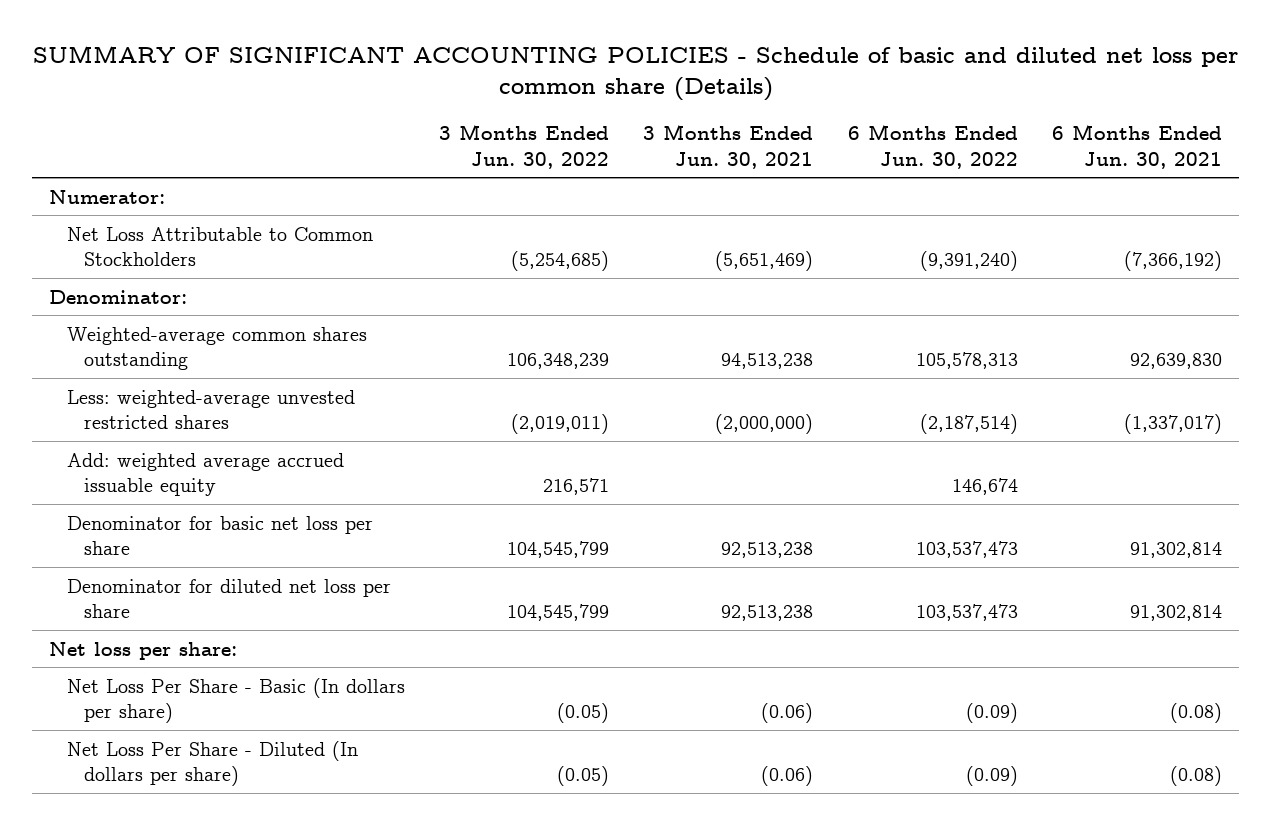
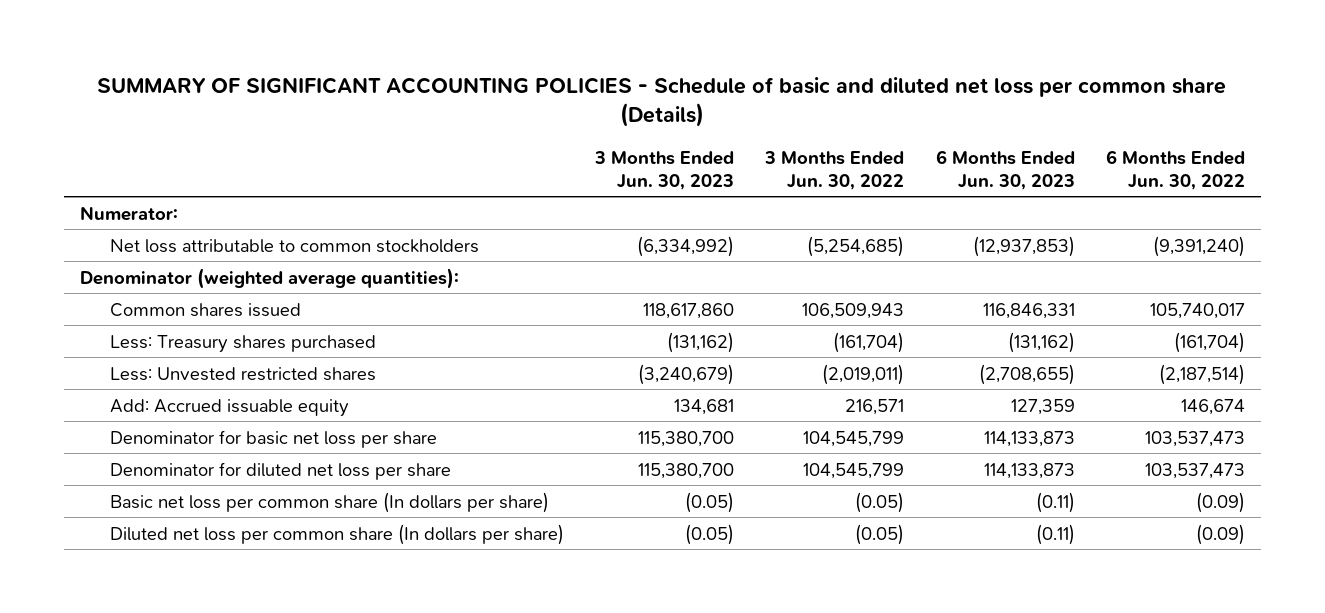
- | 3 Months Ended Jun. 30, 2022 | 3 Months Ended Jun. 30, 2021 | 6 Months Ended Jun. 30, 2022 | 6 Months Ended Jun. 30, 2021
+ | 3 Months Ended Jun. 30, 2023 | 3 Months Ended Jun. 30, 2022 | 6 Months Ended Jun. 30, 2023 | 6 Months Ended Jun. 30, 2022
- Net Loss Attributable to Common Stockholders | (5,254,685) | (5,651,469) | (9,391,240) | (7,366,192)
- Denominator:
- Weighted-average common shares outstanding | 106,348,239 | 94,513,238 | 105,578,313 | 92,639,830
- Less: weighted-average unvested restricted shares | (2,019,011) | (2,000,000) | (2,187,514) | (1,337,017)
- Add: weighted average accrued issuable equity | 216,571 | | 146,674 |
+ Net loss attributable to common stockholders | (6,334,992) | (5,254,685) | (12,937,853) | (9,391,240)
+ Denominator (weighted average quantities):
+ Common shares issued | 118,617,860 | 106,509,943 | 116,846,331 | 105,740,017
+ Less: Treasury shares purchased | (131,162) | (161,704) | (131,162) | (161,704)
+ Less: Unvested restricted shares | (3,240,679) | (2,019,011) | (2,708,655) | (2,187,514)
+ Add: Accrued issuable equity | 134,681 | 216,571 | 127,359 | 146,674
- Net loss per share:
- Net Loss Per Share - Basic (In dollars per share) | (0.05) | (0.06) | (0.09) | (0.08)
- Net Loss Per Share - Diluted (In dollars per share) | (0.05) | (0.06) | (0.09) | (0.08)
+ Basic net loss per common share (In dollars per share) | (0.05) | (0.05) | (0.11) | (0.09)
+ Diluted net loss per common share (In dollars per share) | (0.05) | (0.05) | (0.11) | (0.09)

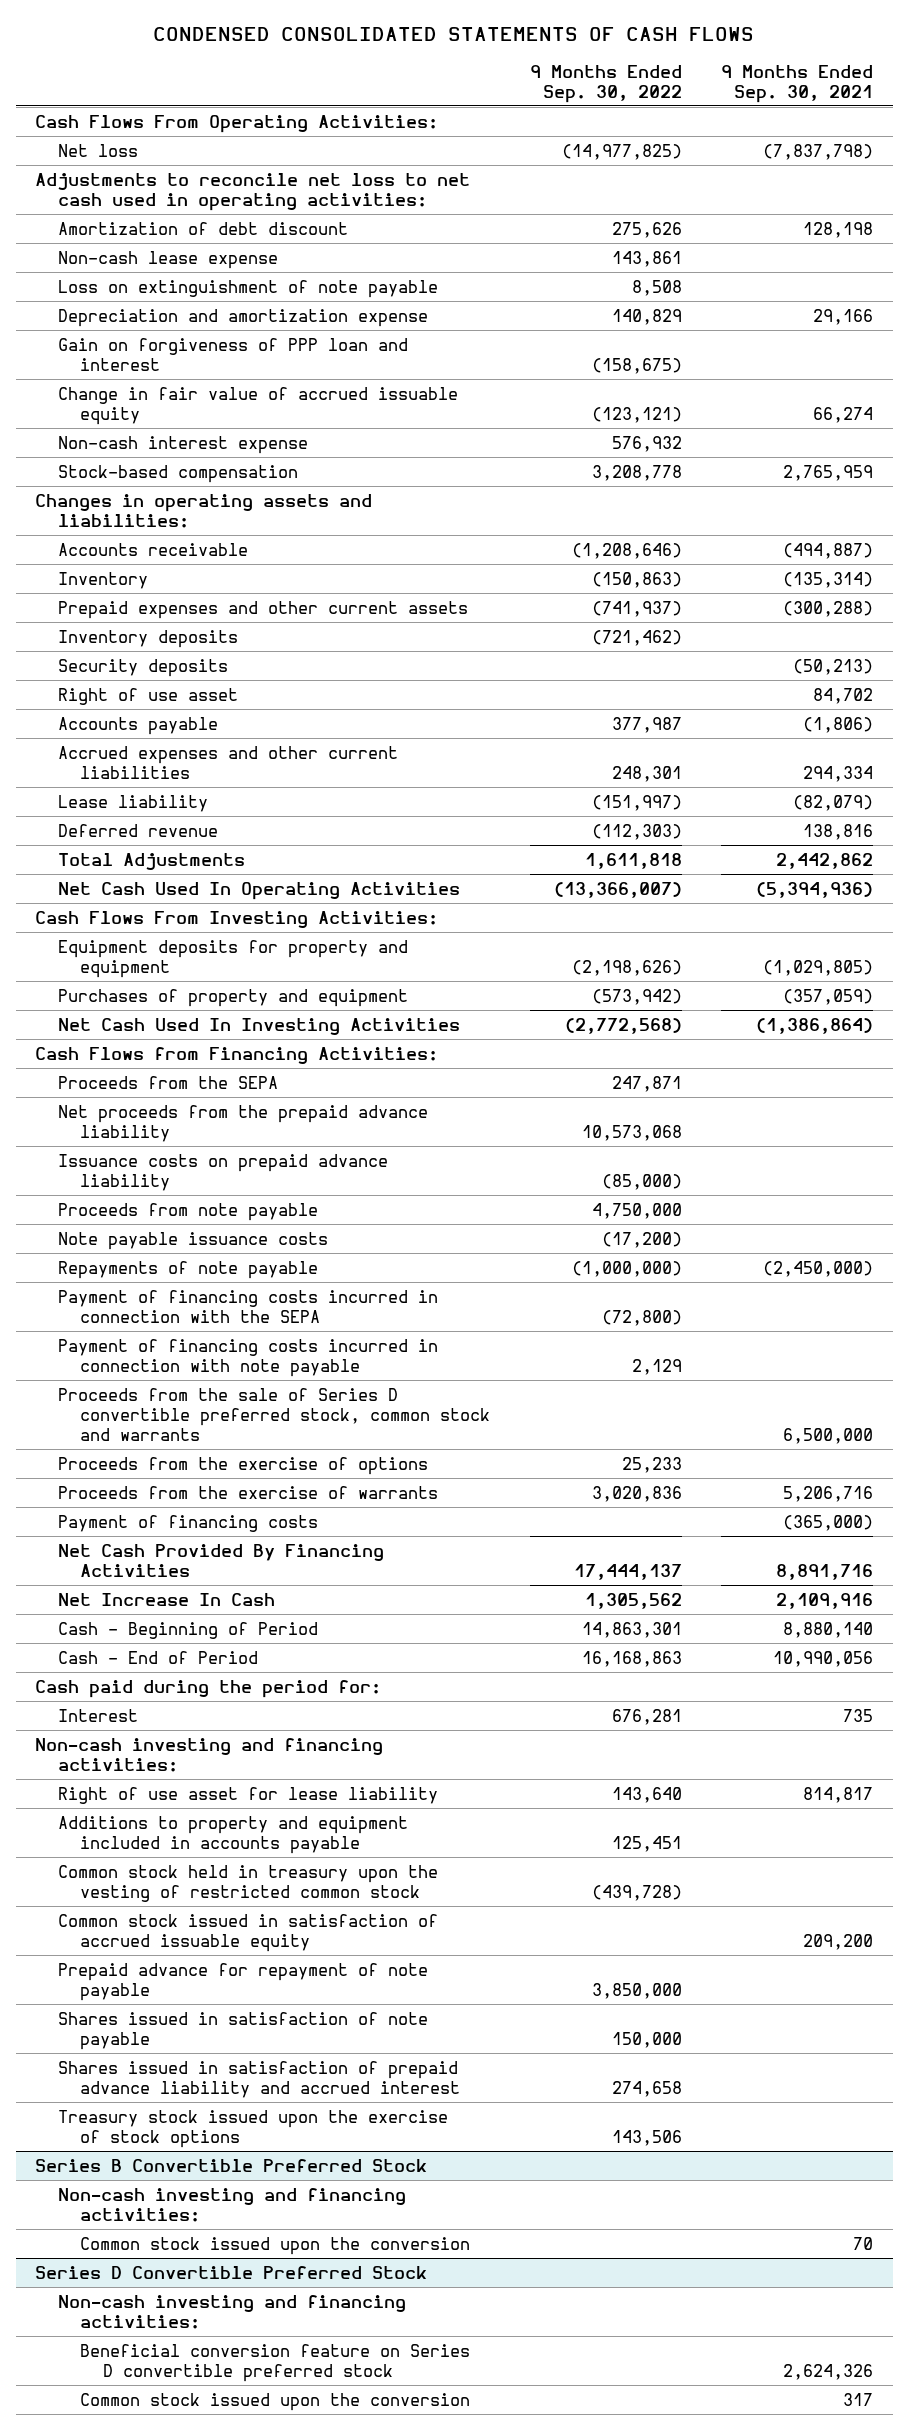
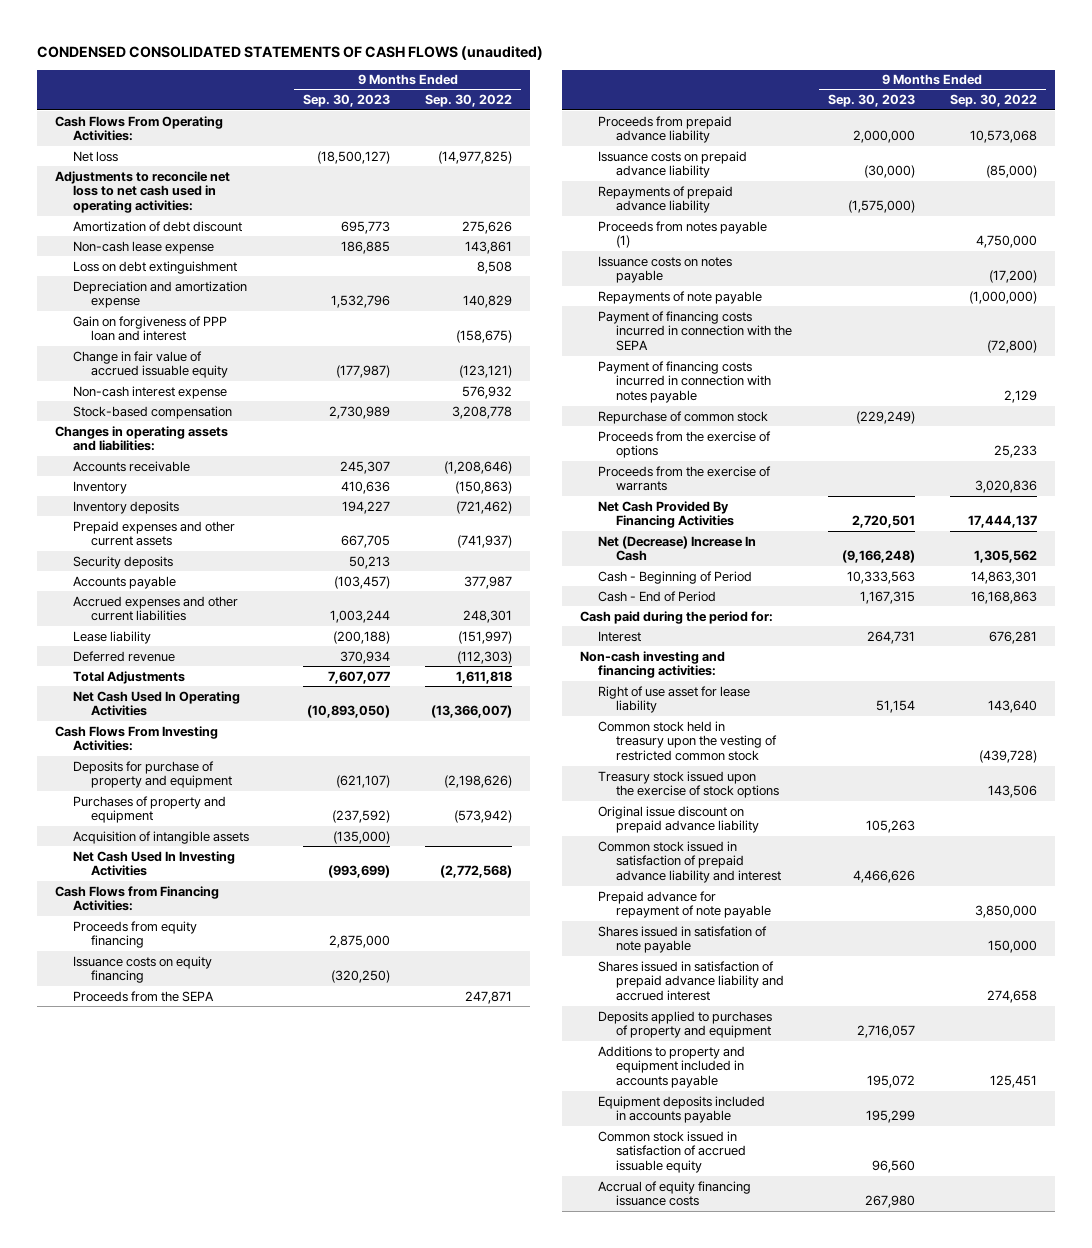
- CONDENSED CONSOLIDATED STATEMENTS OF CASH FLOWS
+ CONDENSED CONSOLIDATED STATEMENTS OF CASH FLOWS (unaudited)
- | 9 Months Ended Sep. 30, 2022 | 9 Months Ended Sep. 30, 2021
+ | 9 Months Ended Sep. 30, 2023 | 9 Months Ended Sep. 30, 2022
- Loss on extinguishment of note payable | 8,508 |
+ Loss on debt extinguishment | | 8,508
moved down: Prepaid expenses and other current assets | 667,705 | (741,937)
- Right of use asset | | 84,702
- Equipment deposits for property and equipment | (2,198,626) | (1,029,805)
+ Deposits for purchase of property and equipment | (621,107) | (2,198,626)
+ Acquisition of intangible assets | (135,000) |
+ Proceeds from equity financing | 2,875,000 |
+ Issuance costs on equity financing | (320,250) |
- Net proceeds from the prepaid advance liability | 10,573,068 |
+ Proceeds from prepaid advance liability | 2,000,000 | 10,573,068
- Proceeds from note payable | 4,750,000 |
- Note payable issuance costs | (17,200) |
+ Repayments of prepaid advance liability | (1,575,000) |
+ Proceeds from notes payable (1) | | 4,750,000
+ Issuance costs on notes payable | | (17,200)
- Payment of financing costs incurred in connection with note payable | 2,129 |
- Proceeds from the sale of Series D convertible preferred stock, common stock and warrants | | 6,500,000
+ Payment of financing costs incurred in connection with notes payable | | 2,129
+ Repurchase of common stock | (229,249) |
- Payment of financing costs | | (365,000)
- Net Increase In Cash | 1,305,562 | 2,109,916
+ Net (Decrease) Increase In Cash | (9,166,248) | 1,305,562
moved up: Treasury stock issued upon the exercise of stock options | | 143,506
+ Original issue discount on prepaid advance liability | 105,263 |
+ Common stock issued in satisfaction of prepaid advance liability and interest | 4,466,626 |
- Shares issued in satisfaction of note payable | 150,000 |
+ Shares issued in satisfation of note payable | | 150,000
- Series B Convertible Preferred Stock
- Non-cash investing and financing activities:
- Common stock issued upon the conversion | | 70
- Series D Convertible Preferred Stock
- Non-cash investing and financing activities:
- Beneficial conversion feature on Series D convertible preferred stock | | 2,624,326
- Common stock issued upon the conversion | | 317
+ Deposits applied to purchases of property and equipment | 2,716,057 |
moved down: Additions to property and equipment included in accounts payable | 195,072 | 125,451
+ Equipment deposits included in accounts payable | 195,299 |
moved down: Common stock issued in satisfaction of accrued issuable equity | 96,560 |
+ Accrual of equity financing issuance costs | 267,980 |

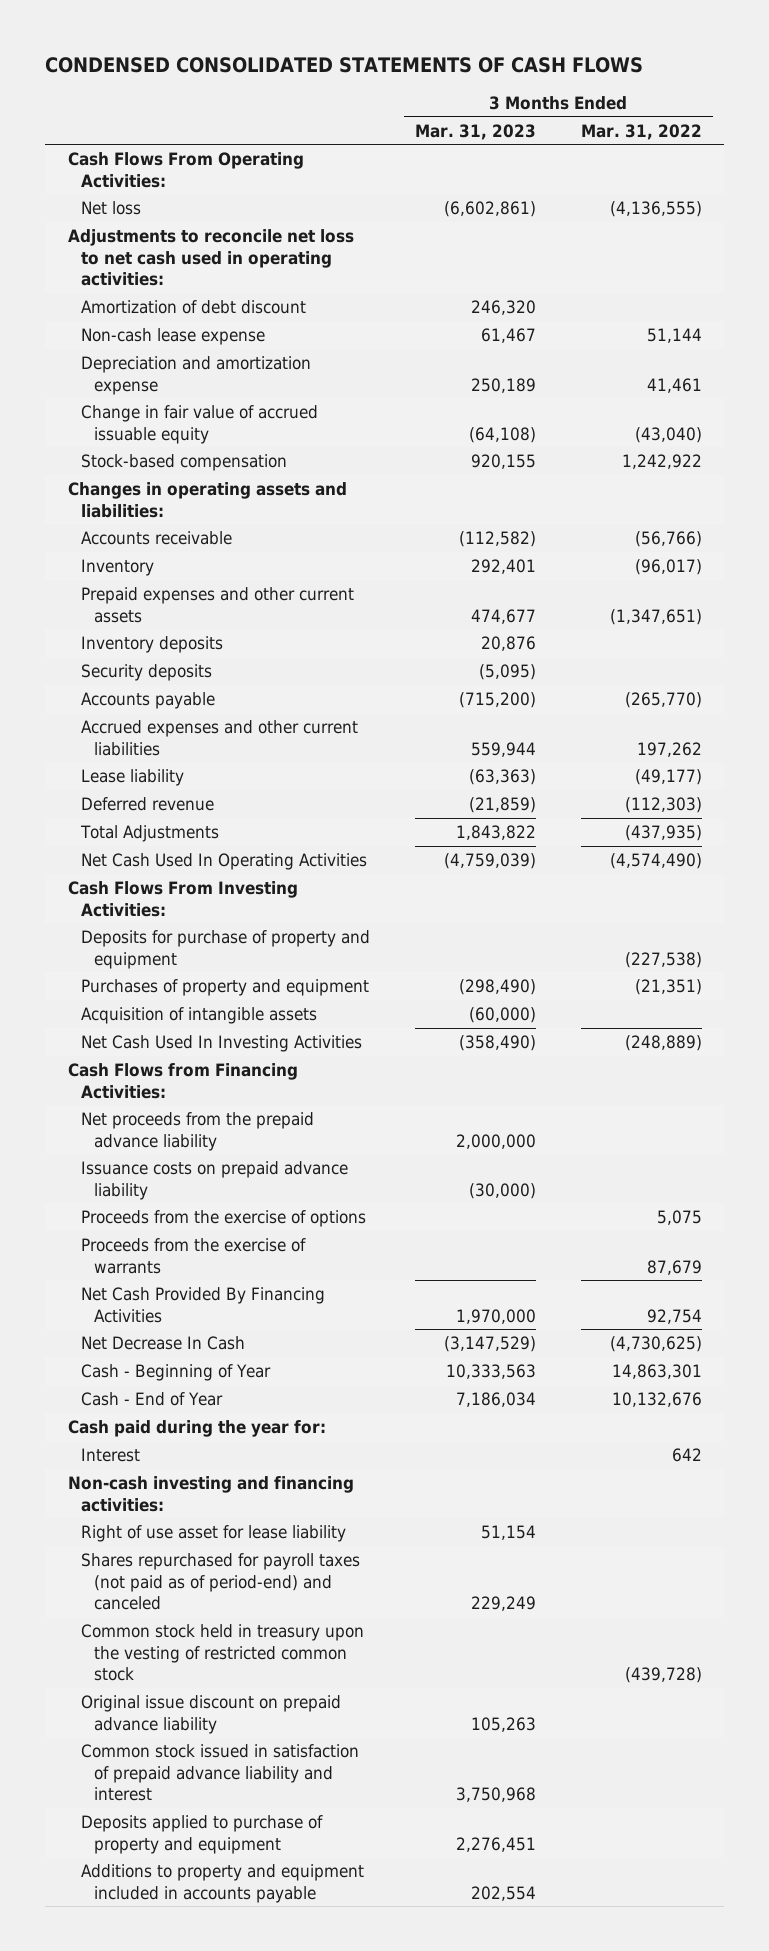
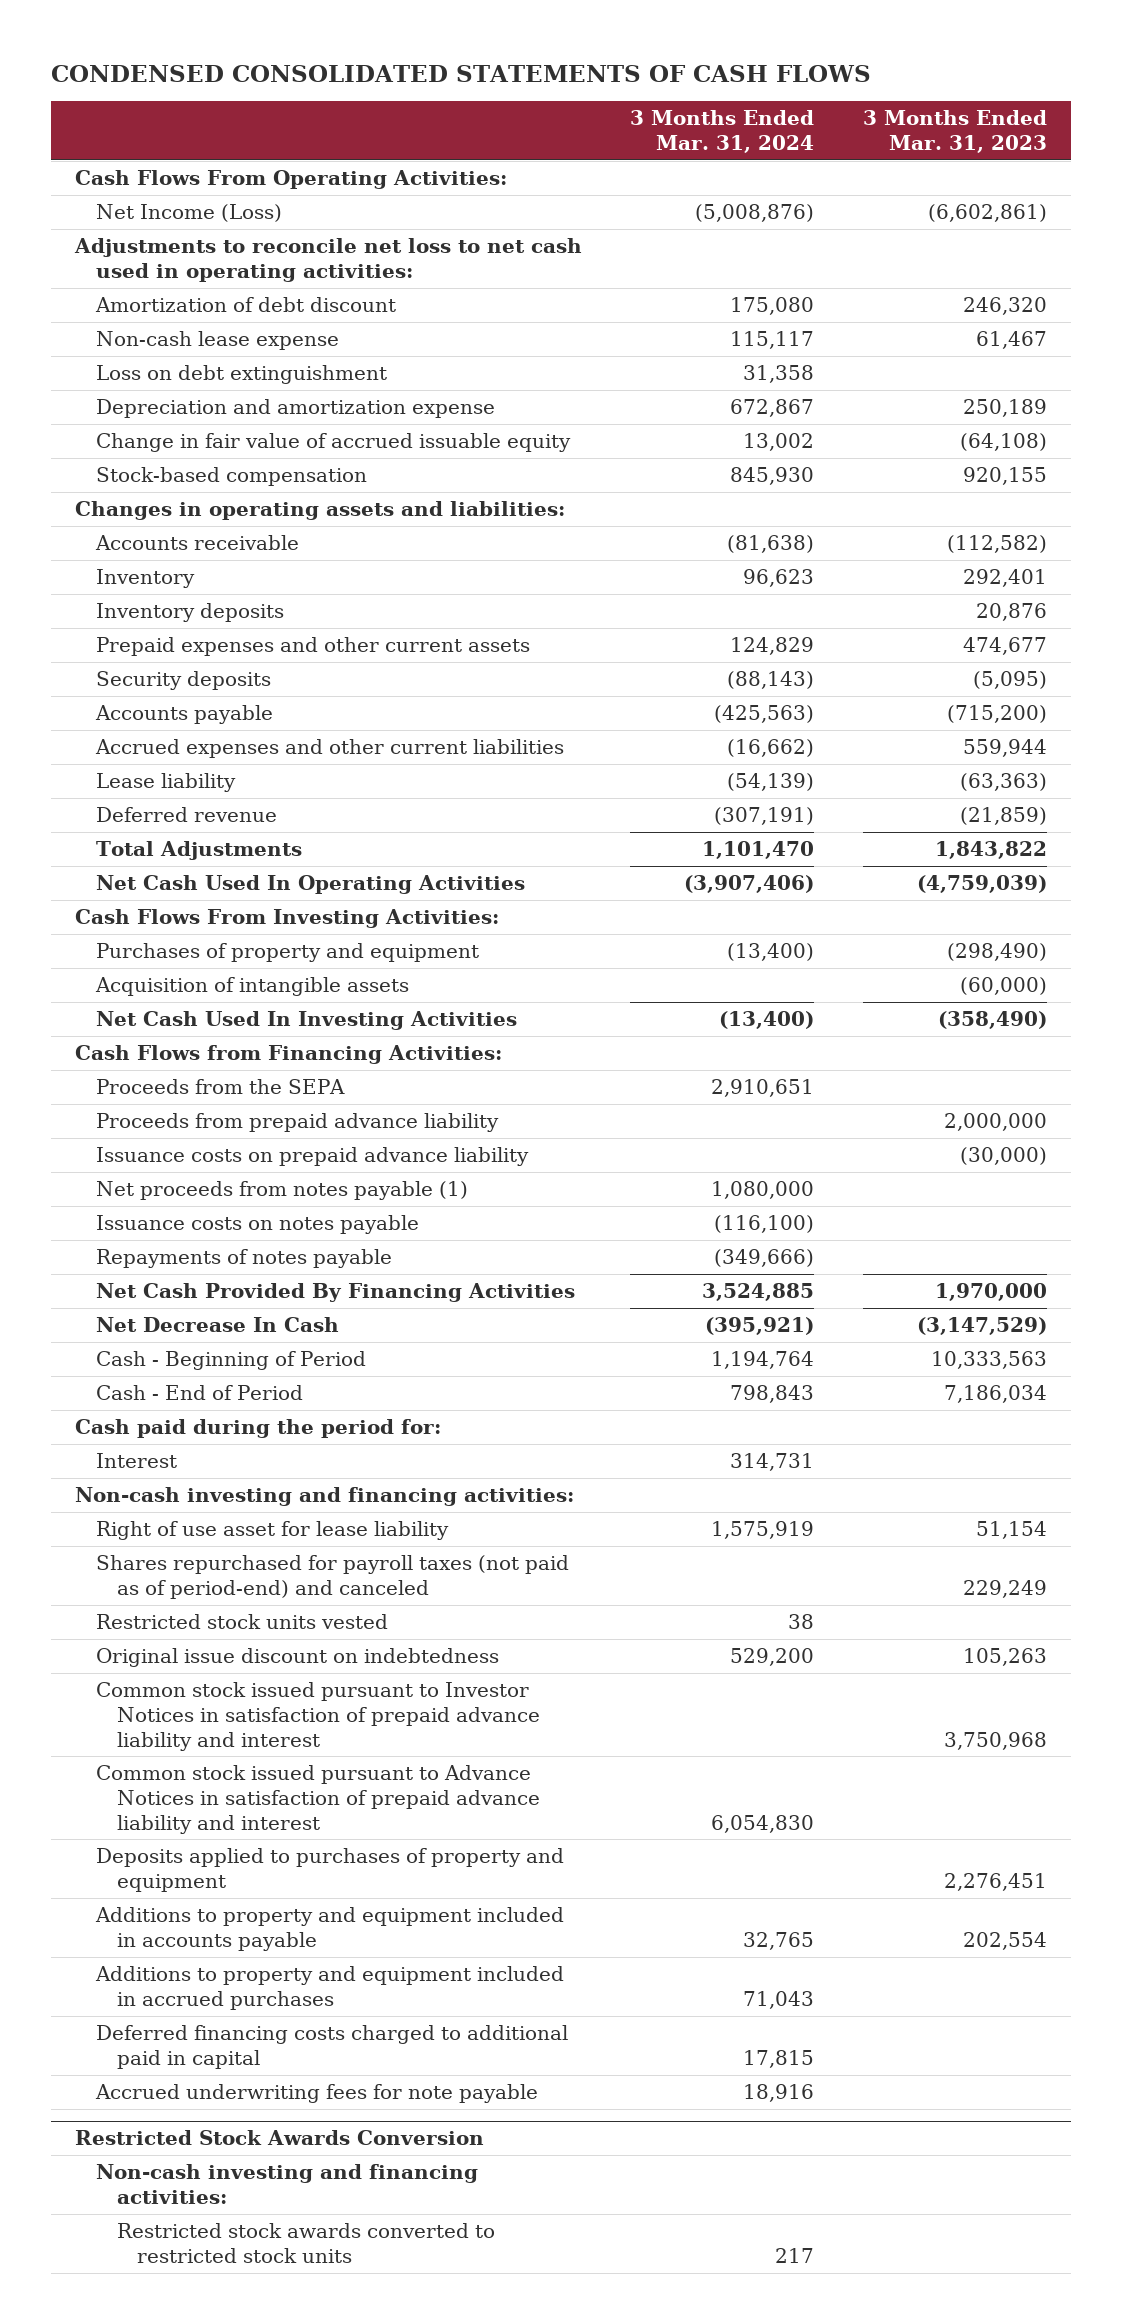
- | 3 Months Ended Mar. 31, 2023 | 3 Months Ended Mar. 31, 2022
+ | 3 Months Ended Mar. 31, 2024 | 3 Months Ended Mar. 31, 2023
- Net loss | (6,602,861) | (4,136,555)
+ Net Income (Loss) | (5,008,876) | (6,602,861)
+ Loss on debt extinguishment | 31,358 |
moved down: Prepaid expenses and other current assets | 124,829 | 474,677
- Deposits for purchase of property and equipment | | (227,538)
- Net proceeds from the prepaid advance liability | 2,000,000 |
+ Proceeds from the SEPA | 2,910,651 |
+ Proceeds from prepaid advance liability | | 2,000,000
- Proceeds from the exercise of options | | 5,075
- Proceeds from the exercise of warrants | | 87,679
+ Net proceeds from notes payable (1) | 1,080,000 |
+ Issuance costs on notes payable | (116,100) |
+ Repayments of notes payable | (349,666) |
- Cash - Beginning of Year | 10,333,563 | 14,863,301
- Cash - End of Year | 7,186,034 | 10,132,676
- Cash paid during the year for:
+ Cash - Beginning of Period | 1,194,764 | 10,333,563
+ Cash - End of Period | 798,843 | 7,186,034
+ Cash paid during the period for:
- Common stock held in treasury upon the vesting of restricted common stock | | (439,728)
- Original issue discount on prepaid advance liability | 105,263 |
- Common stock issued in satisfaction of prepaid advance liability and interest | 3,750,968 |
- Deposits applied to purchase of property and equipment | 2,276,451 |
+ Restricted stock units vested | 38 |
+ Original issue discount on indebtedness | 529,200 | 105,263
+ Common stock issued pursuant to Investor Notices in satisfaction of prepaid advance liability and interest | | 3,750,968
+ Common stock issued pursuant to Advance Notices in satisfaction of prepaid advance liability and interest | 6,054,830 |
+ Deposits applied to purchases of property and equipment | | 2,276,451
+ Additions to property and equipment included in accrued purchases | 71,043 |
+ Deferred financing costs charged to additional paid in capital | 17,815 |
+ Accrued underwriting fees for note payable | 18,916 |
+ Restricted Stock Awards Conversion
+ Non-cash investing and financing activities:
+ Restricted stock awards converted to restricted stock units | 217 |

